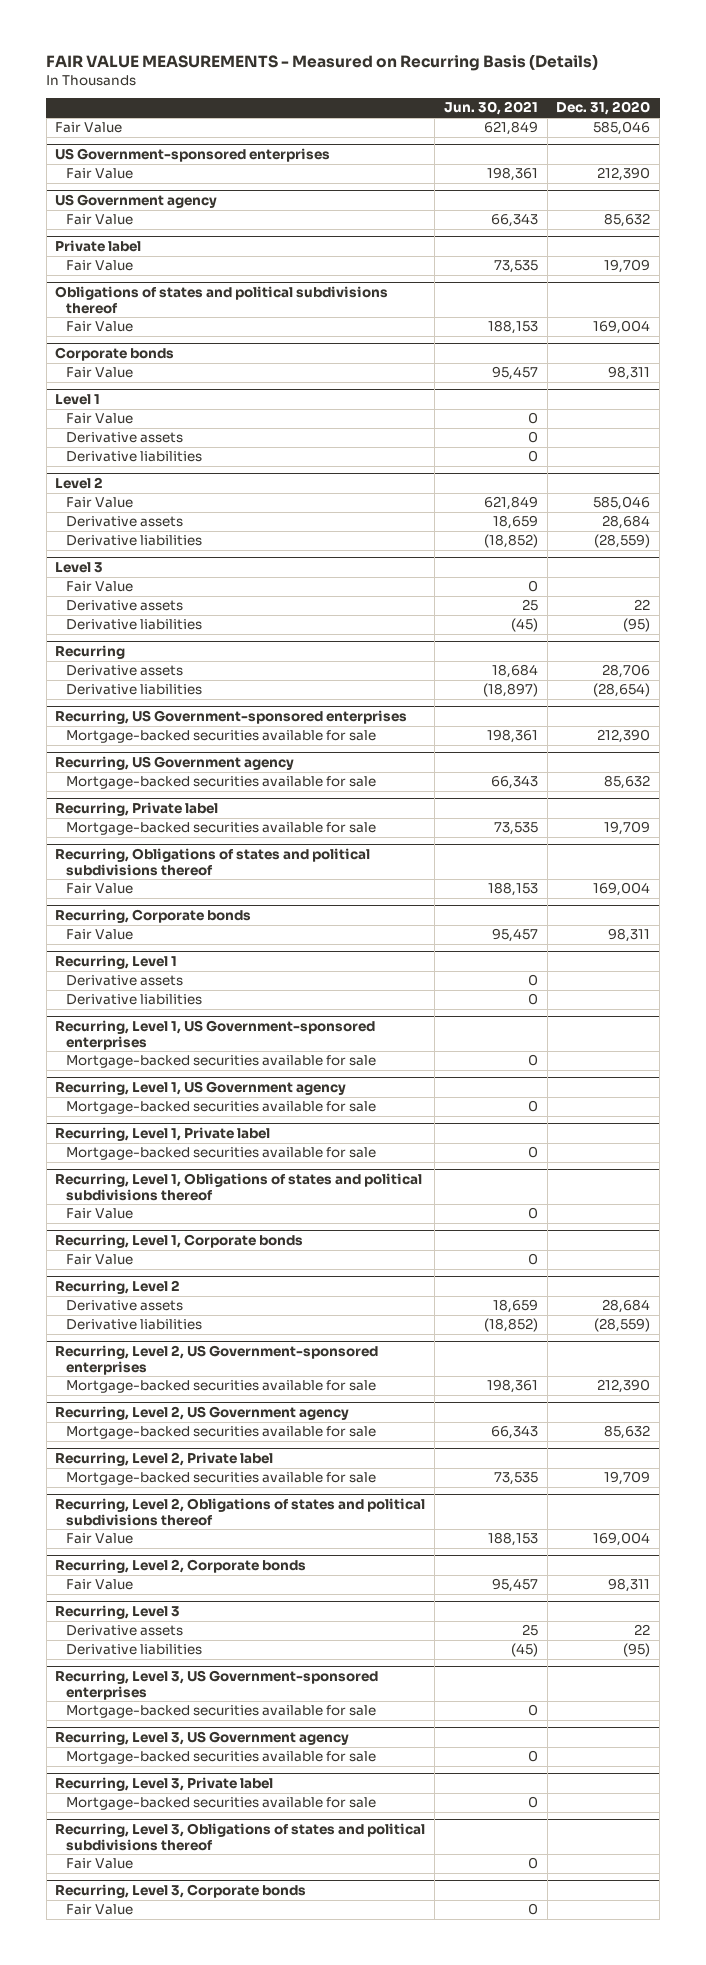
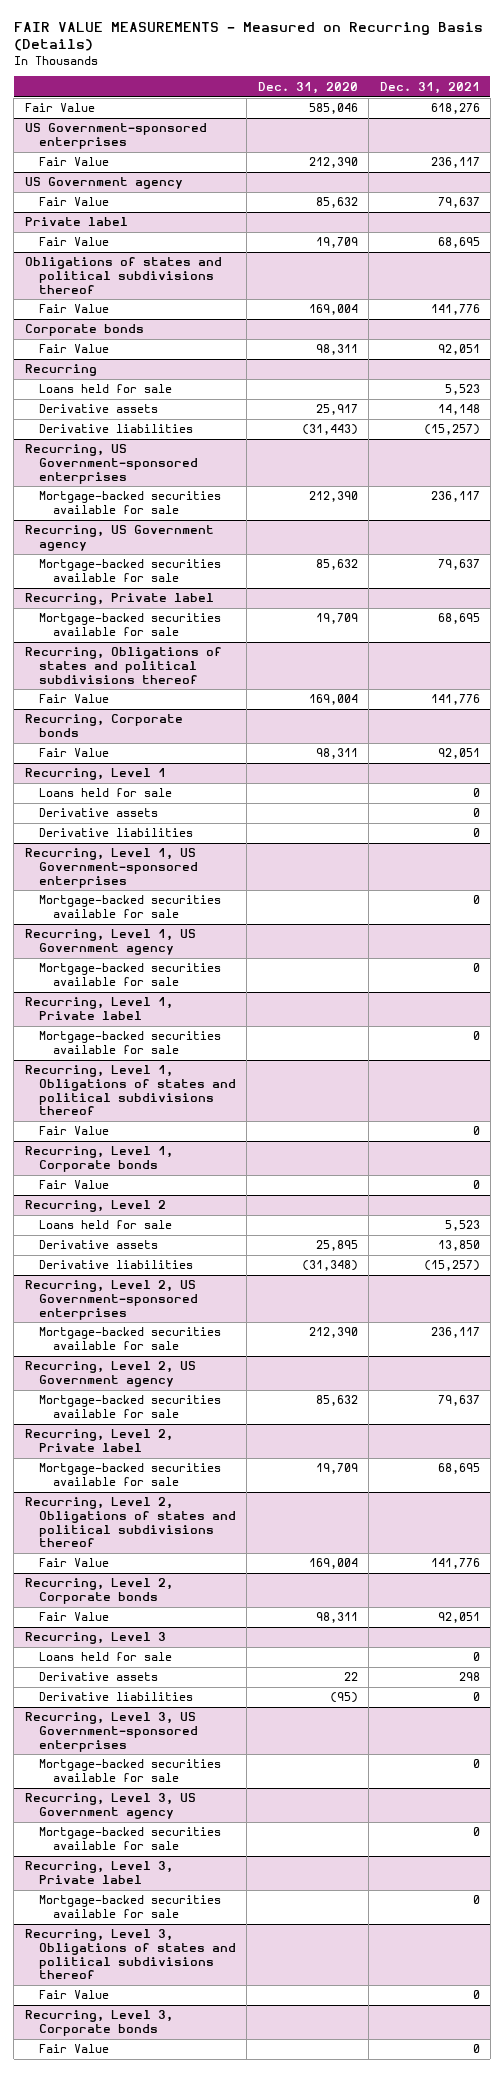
- | Jun. 30, 2021 | Dec. 31, 2020
+ | Dec. 31, 2020 | Dec. 31, 2021
- Level 1
- Fair Value | 0 |
- Derivative assets | 0 |
- Derivative liabilities | 0 |
- Level 2
- Fair Value | 621,849 | 585,046
- Derivative assets | 18,659 | 28,684
- Derivative liabilities | (18,852) | (28,559)
- Level 3
- Fair Value | 0 |
- Derivative assets | 25 | 22
- Derivative liabilities | (45) | (95)
@ Recurring
- Derivative assets | 18,684 | 28,706
- Derivative liabilities | (18,897) | (28,654)
+ Loans held for sale | | 5,523
+ Derivative assets | 25,917 | 14,148
+ Derivative liabilities | (31,443) | (15,257)
@ Recurring, Level 1
+ Loans held for sale | | 0
@ Recurring, Level 2
- Derivative assets | 18,659 | 28,684
- Derivative liabilities | (18,852) | (28,559)
+ Loans held for sale | | 5,523
+ Derivative assets | 25,895 | 13,850
+ Derivative liabilities | (31,348) | (15,257)
@ Recurring, Level 3
+ Loans held for sale | | 0

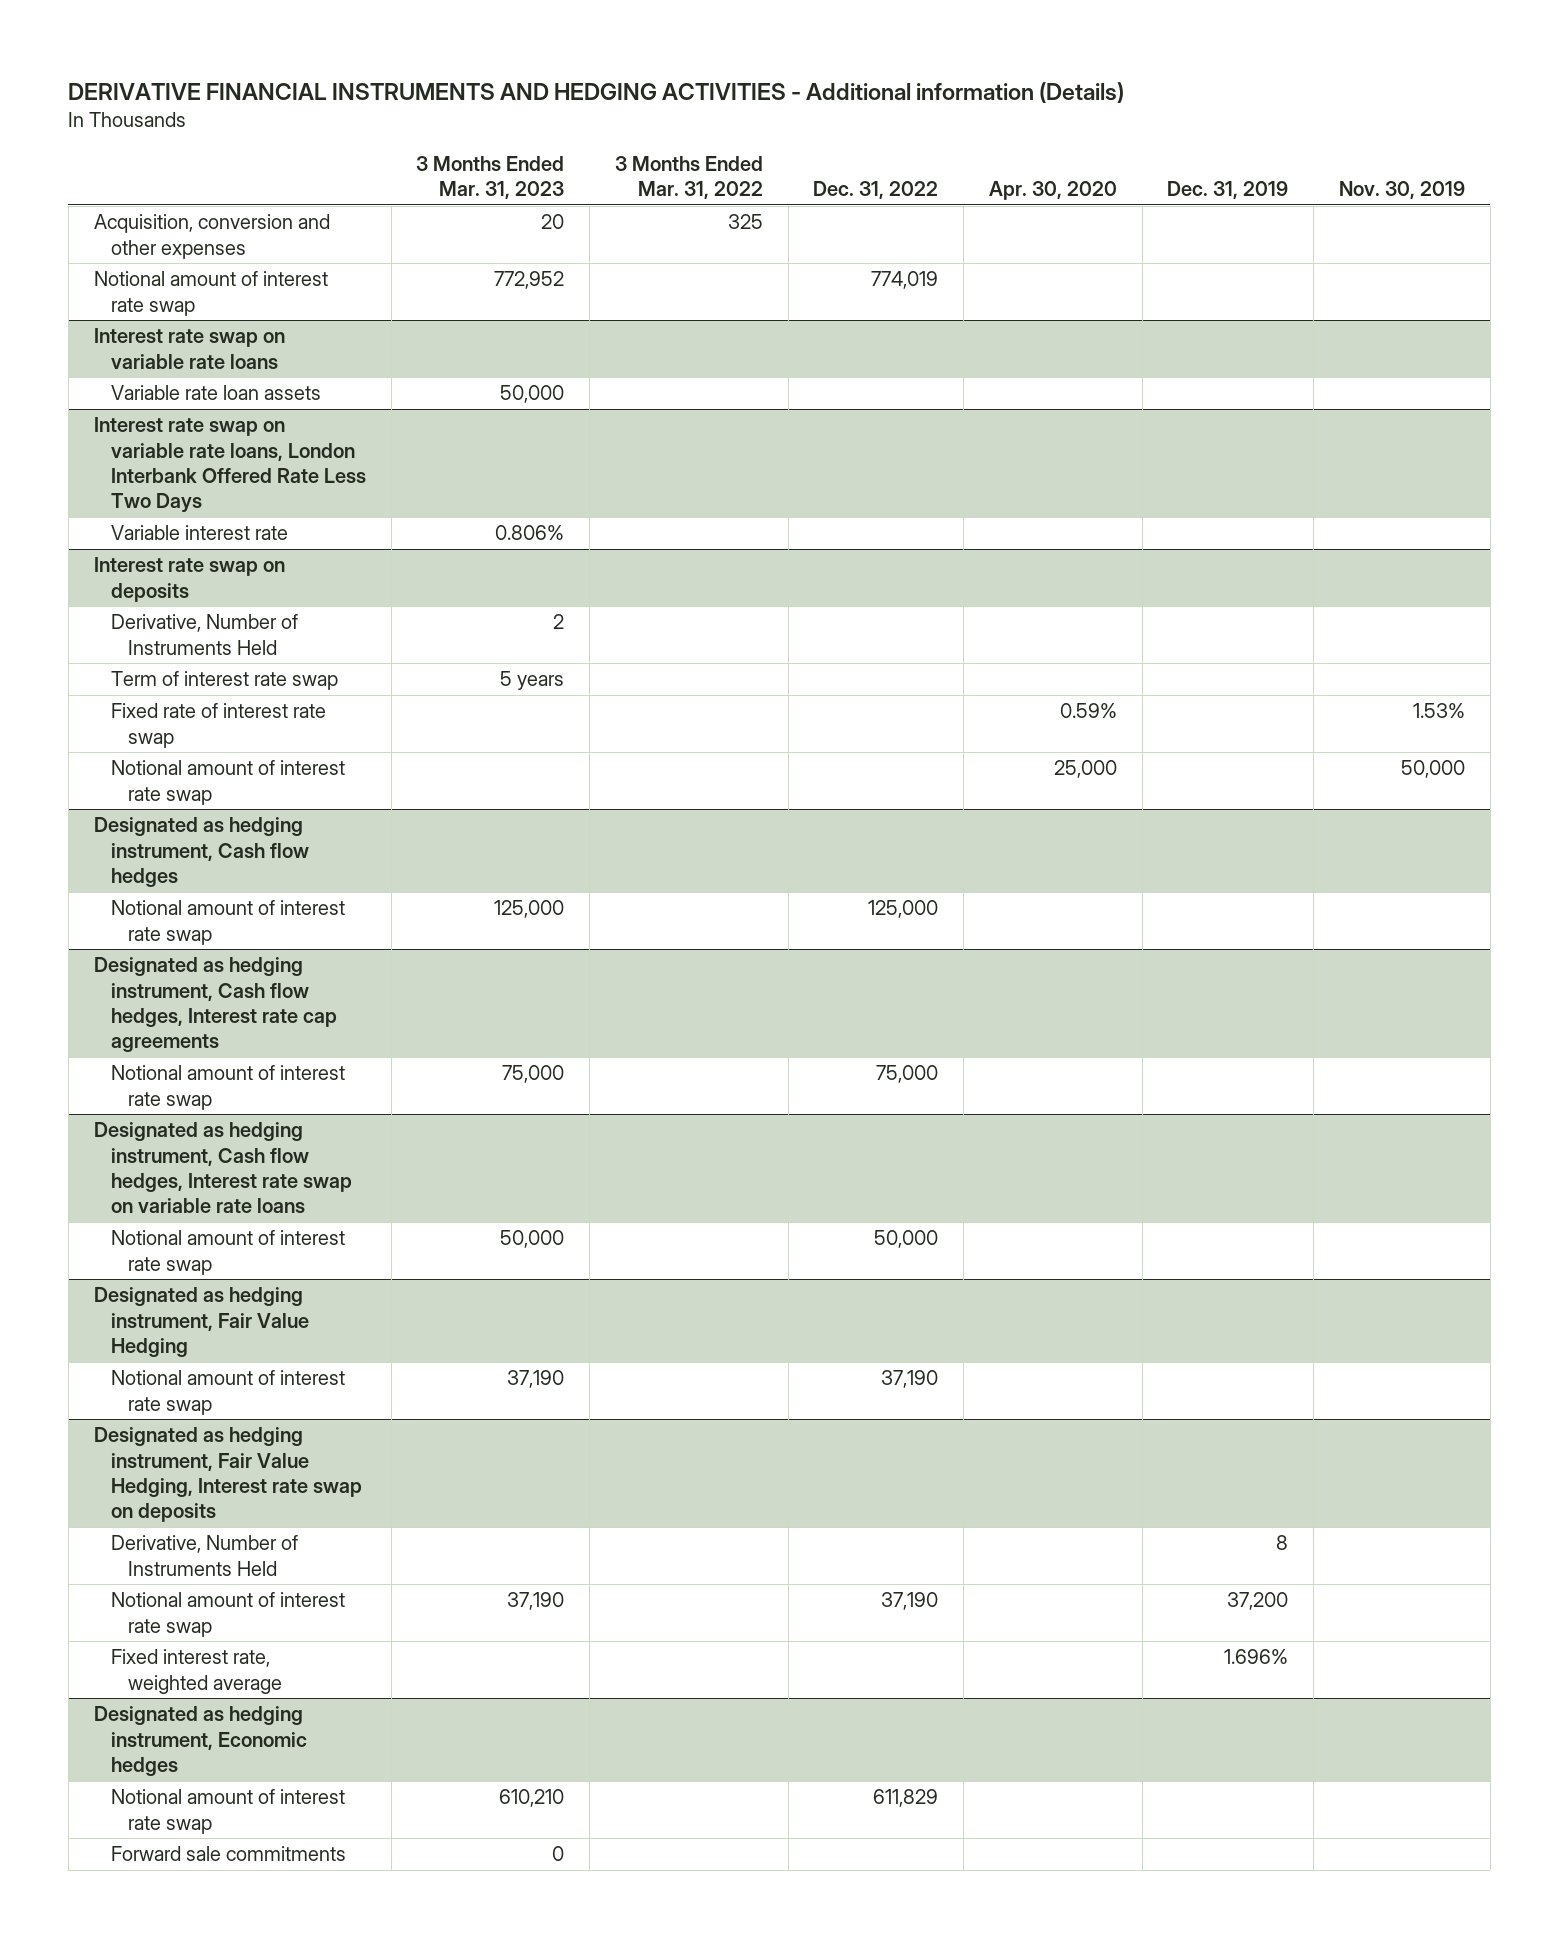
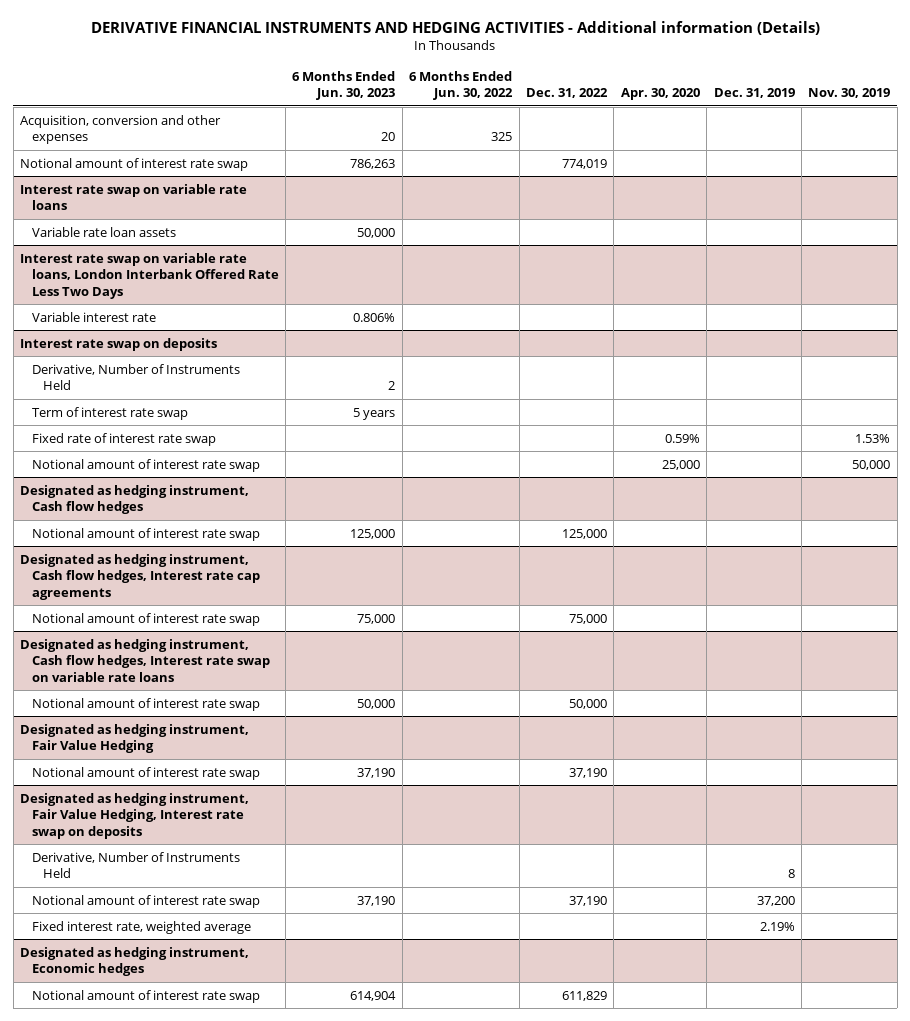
- | 3 Months Ended Mar. 31, 2023 | 3 Months Ended Mar. 31, 2022 | Dec. 31, 2022 | Apr. 30, 2020 | Dec. 31, 2019 | Nov. 30, 2019
+ | 6 Months Ended Jun. 30, 2023 | 6 Months Ended Jun. 30, 2022 | Dec. 31, 2022 | Apr. 30, 2020 | Dec. 31, 2019 | Nov. 30, 2019
@ Designated as hedging instrument, Fair Value Hedging, Interest rate swap on deposits
- Fixed interest rate, weighted average | | | | | 1.696% |
+ Fixed interest rate, weighted average | | | | | 2.19% |
@ Designated as hedging instrument, Economic hedges
- Forward sale commitments | 0 | | | | |

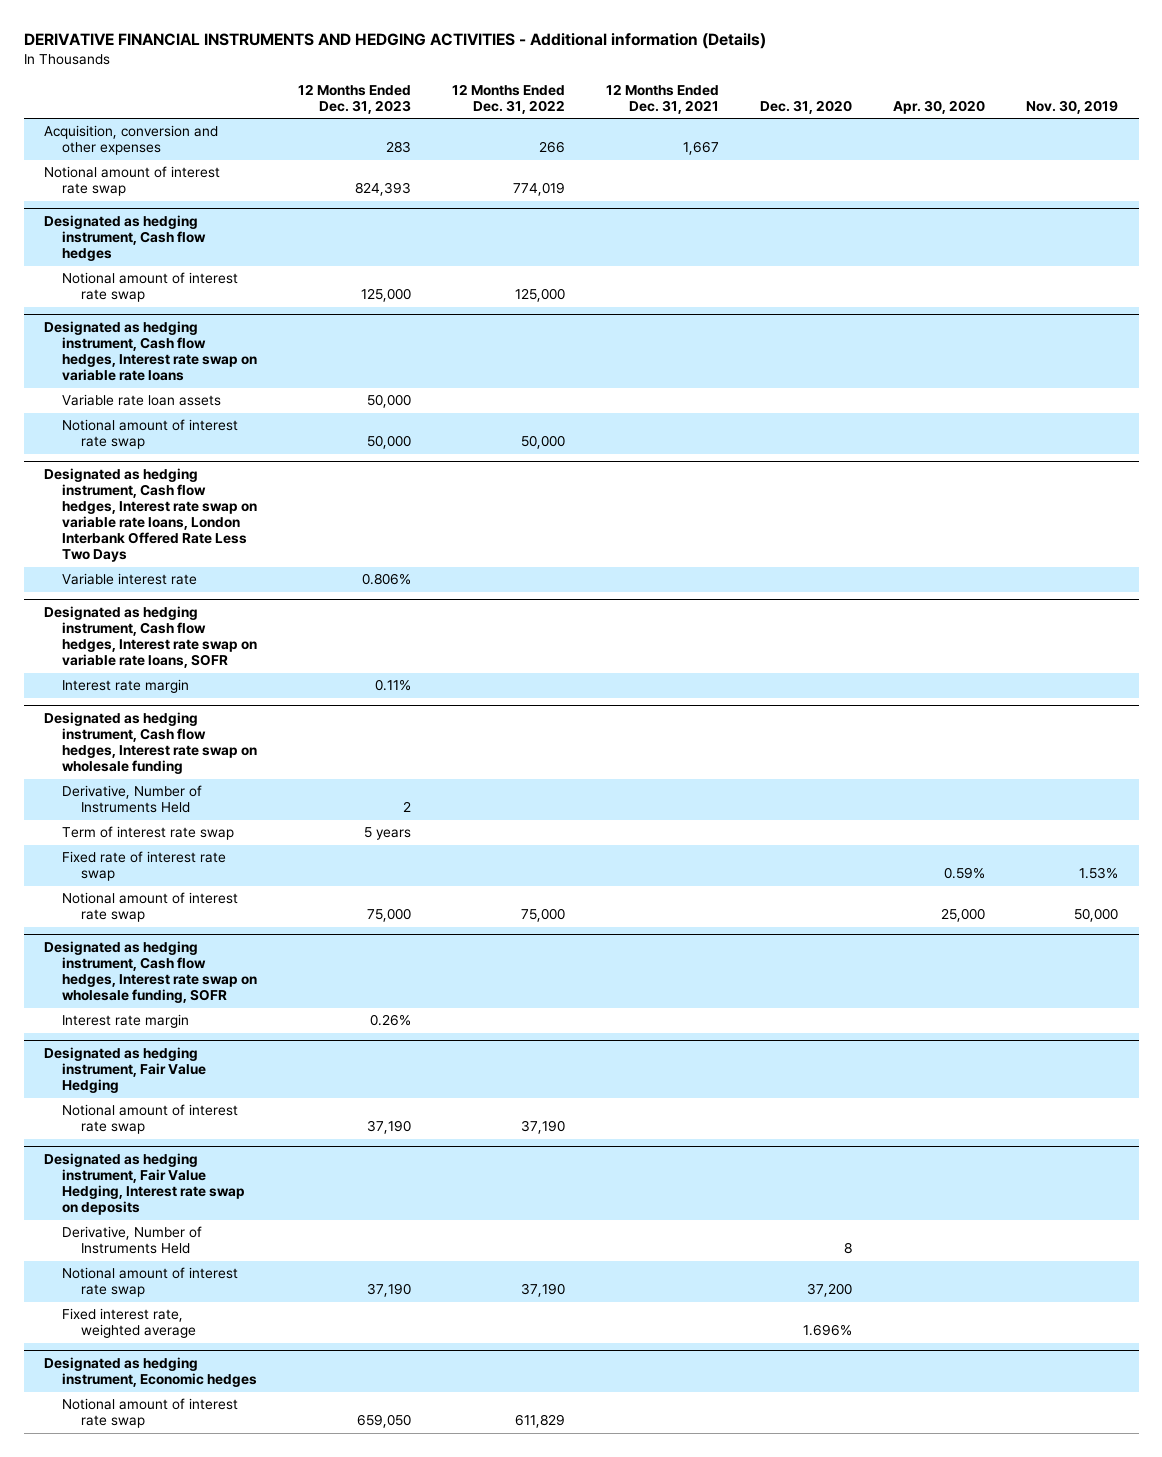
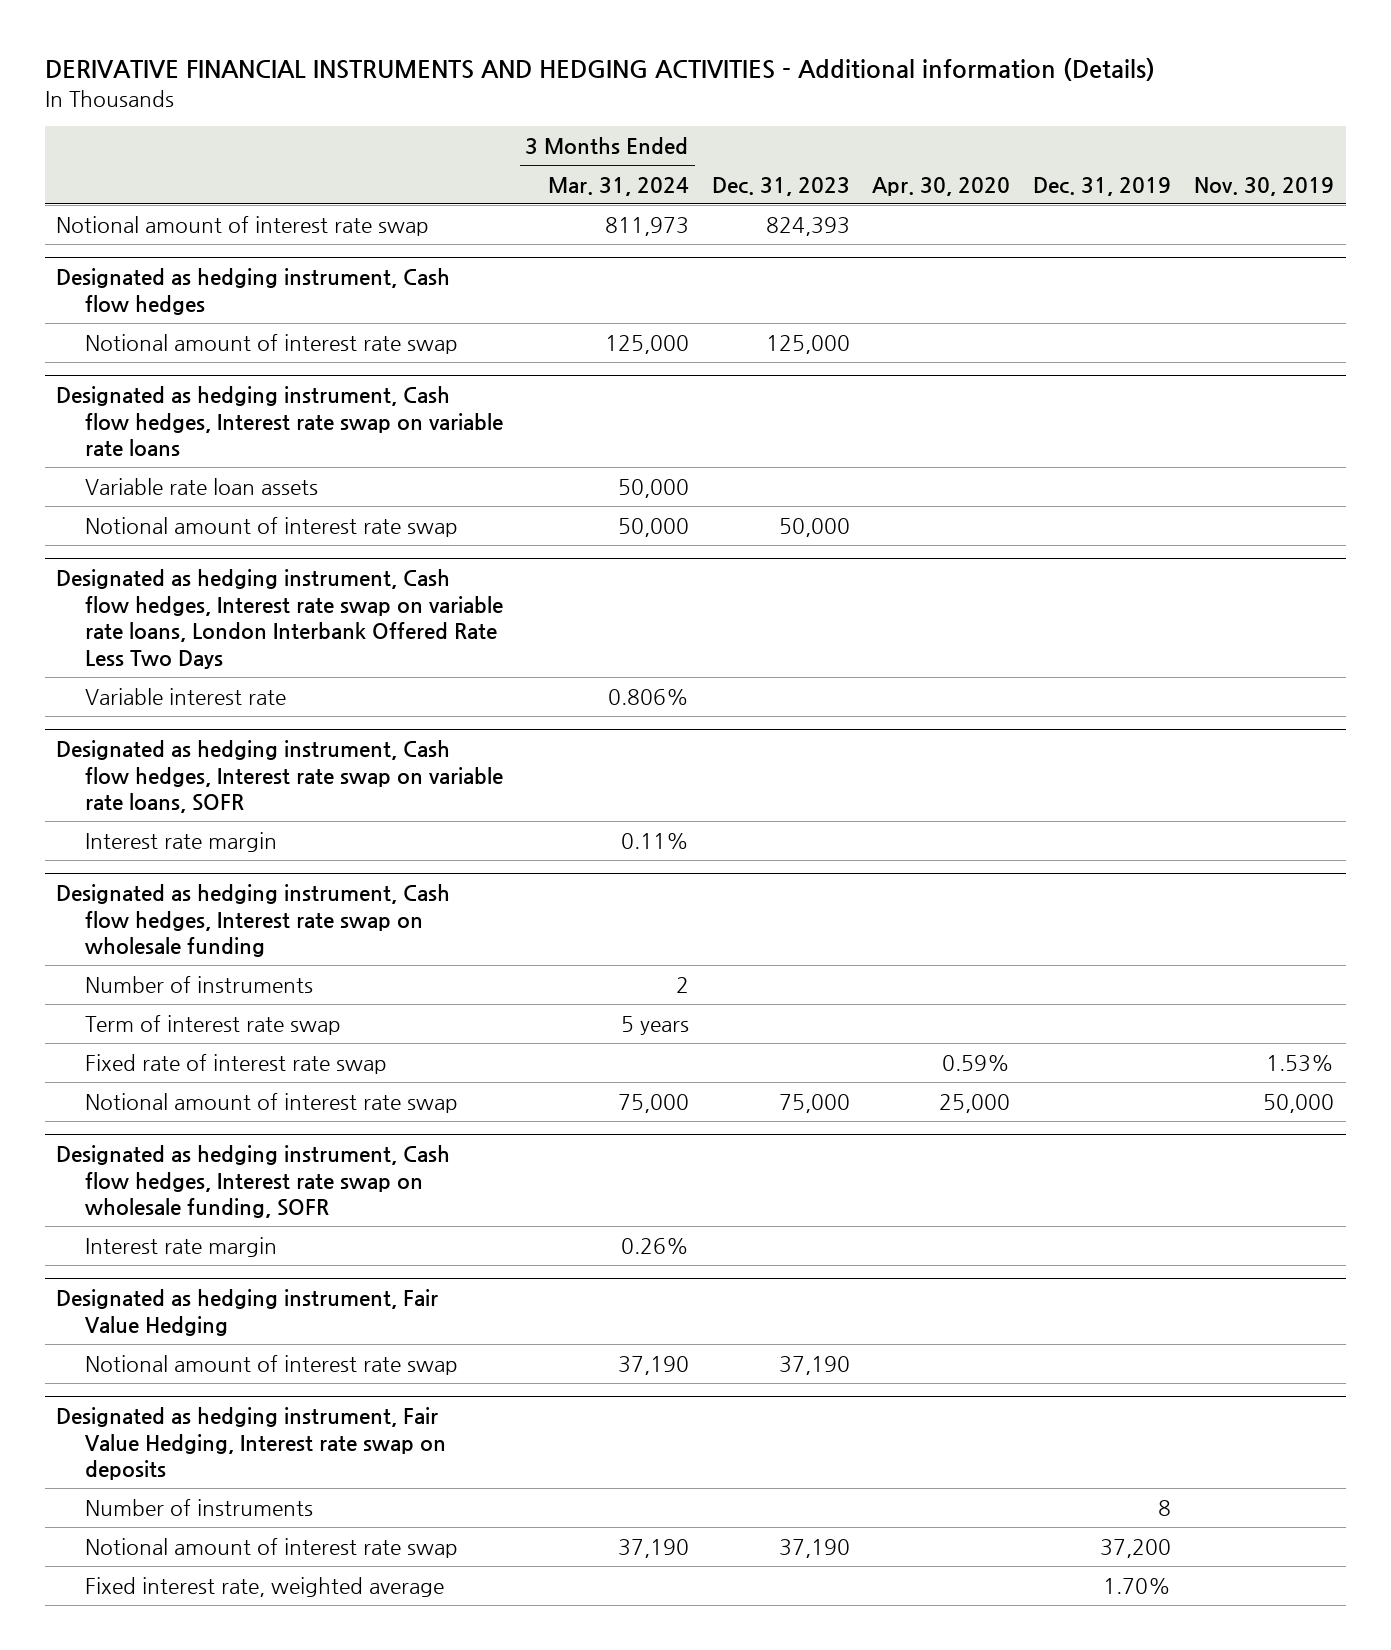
- | 12 Months Ended Dec. 31, 2023 | 12 Months Ended Dec. 31, 2022 | 12 Months Ended Dec. 31, 2021 | Dec. 31, 2020 | Apr. 30, 2020 | Nov. 30, 2019
+ | 3 Months Ended Mar. 31, 2024 | Dec. 31, 2023 | Apr. 30, 2020 | Dec. 31, 2019 | Nov. 30, 2019
- Acquisition, conversion and other expenses | 283 | 266 | 1,667 | | |
@ Designated as hedging instrument, Cash flow hedges, Interest rate swap on wholesale funding
- Derivative, Number of Instruments Held | 2 | | | | |
+ Number of instruments | 2 | | | |
@ Designated as hedging instrument, Fair Value Hedging, Interest rate swap on deposits
- Derivative, Number of Instruments Held | | | | 8 | |
+ Number of instruments | | | | 8 |
- Designated as hedging instrument, Economic hedges
- Notional amount of interest rate swap | 659,050 | 611,829 | | | |

